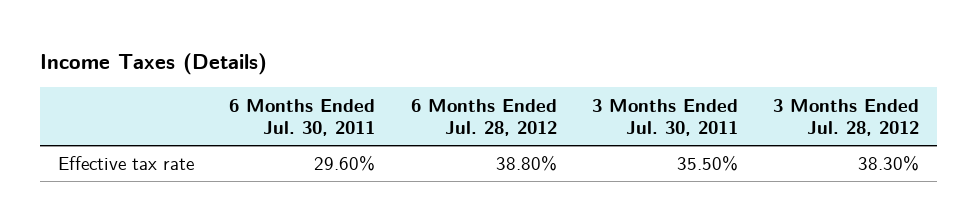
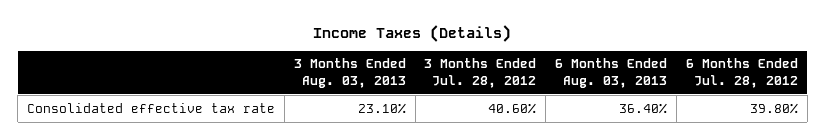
- | 6 Months Ended Jul. 30, 2011 | 6 Months Ended Jul. 28, 2012 | 3 Months Ended Jul. 30, 2011 | 3 Months Ended Jul. 28, 2012
+ | 3 Months Ended Aug. 03, 2013 | 3 Months Ended Jul. 28, 2012 | 6 Months Ended Aug. 03, 2013 | 6 Months Ended Jul. 28, 2012
- Effective tax rate | 29.60% | 38.80% | 35.50% | 38.30%
+ Consolidated effective tax rate | 23.10% | 40.60% | 36.40% | 39.80%

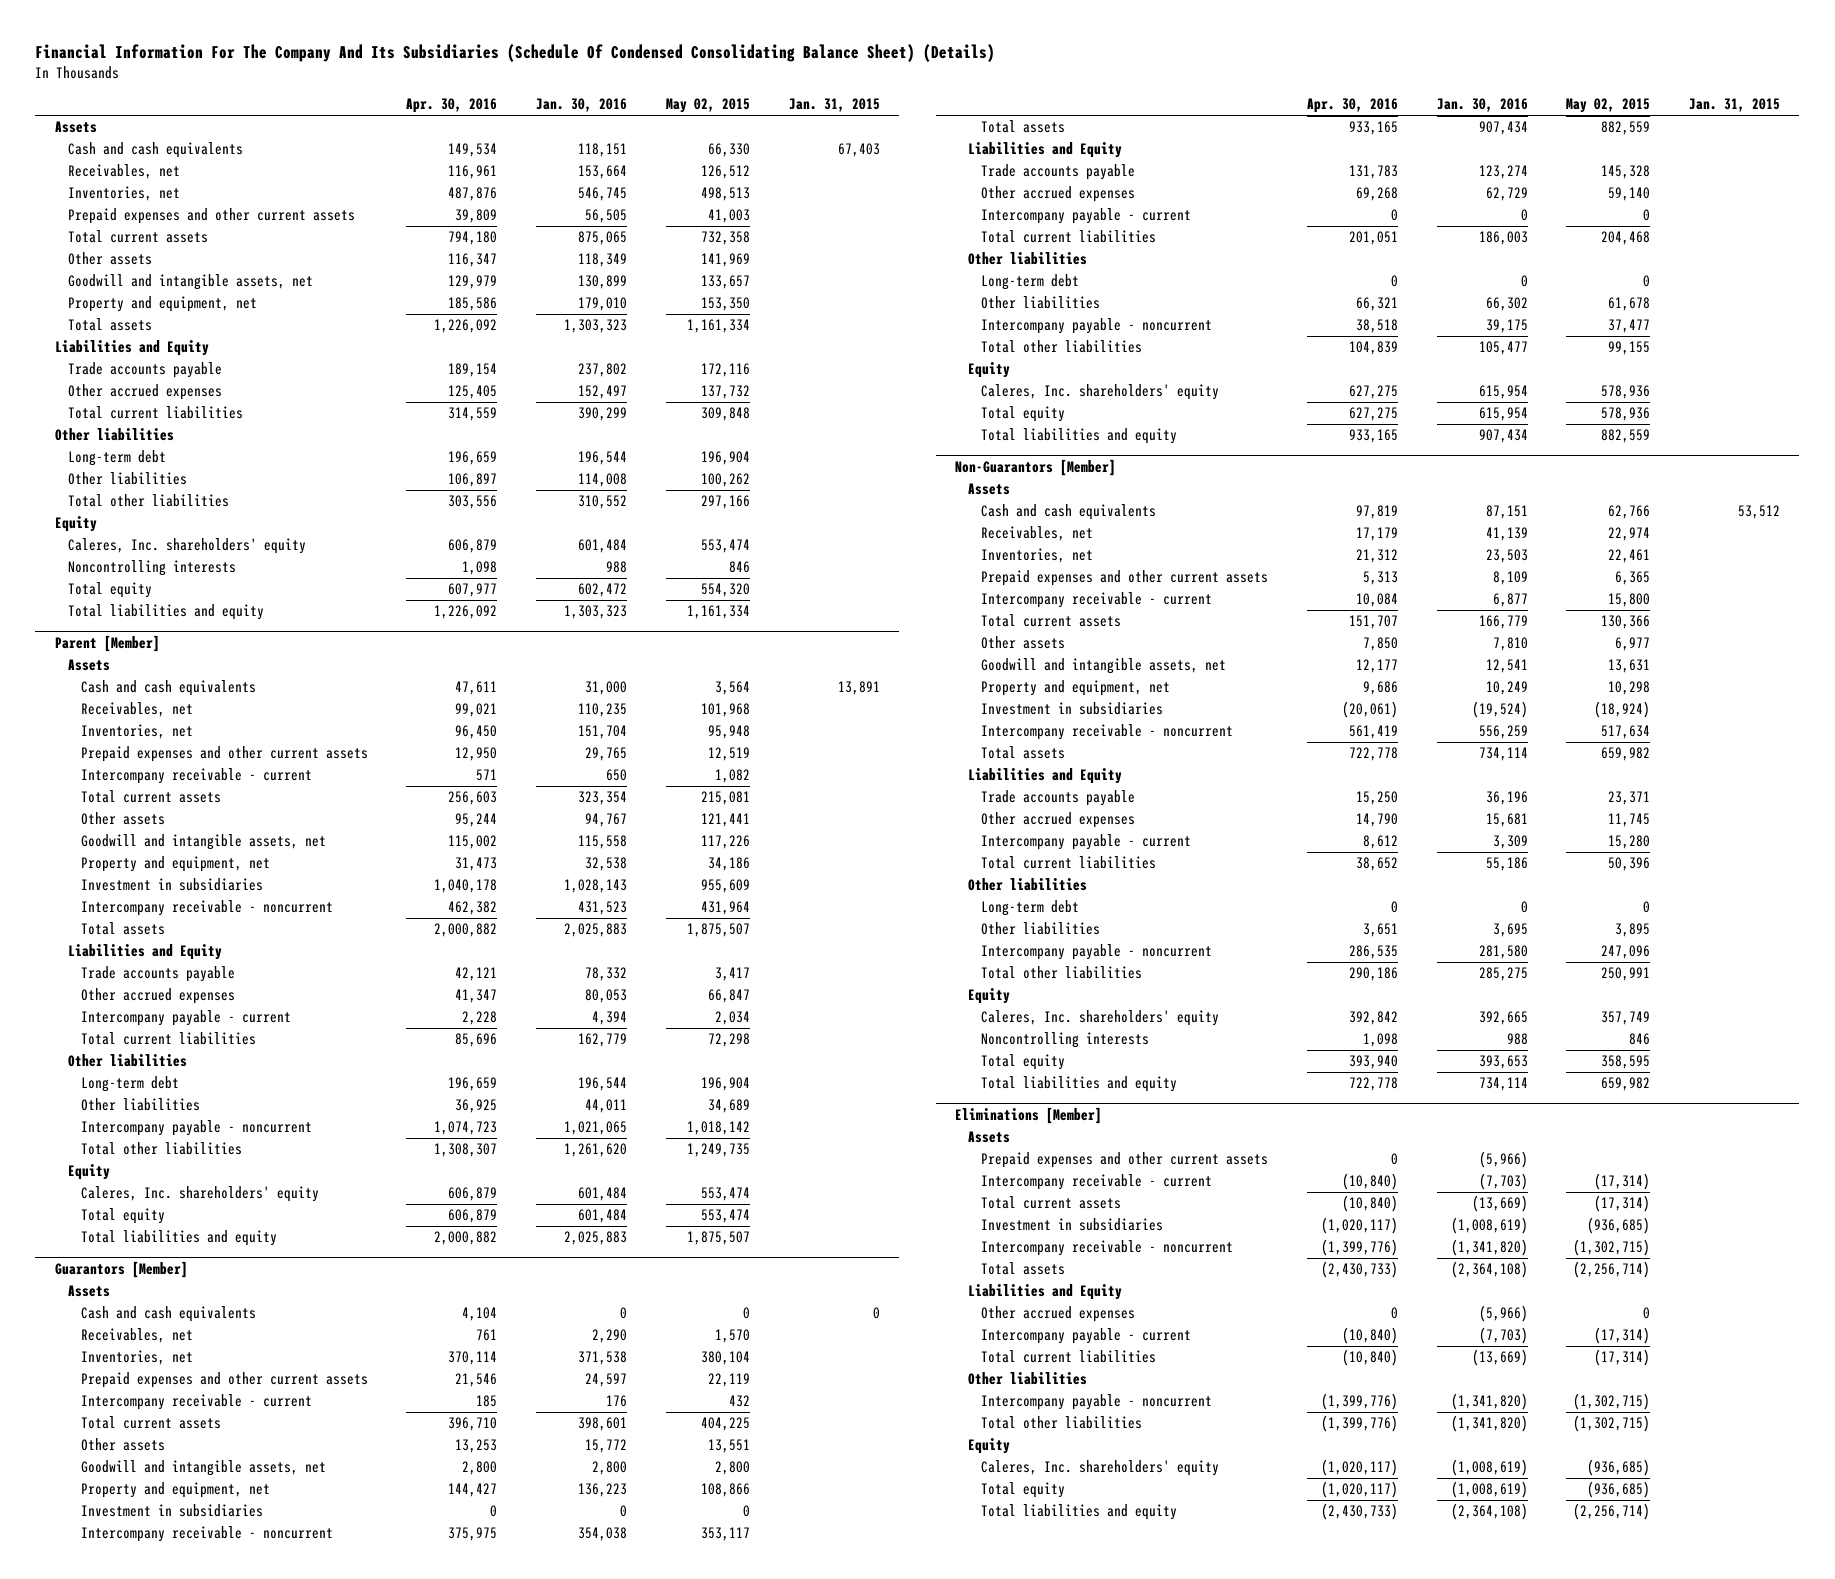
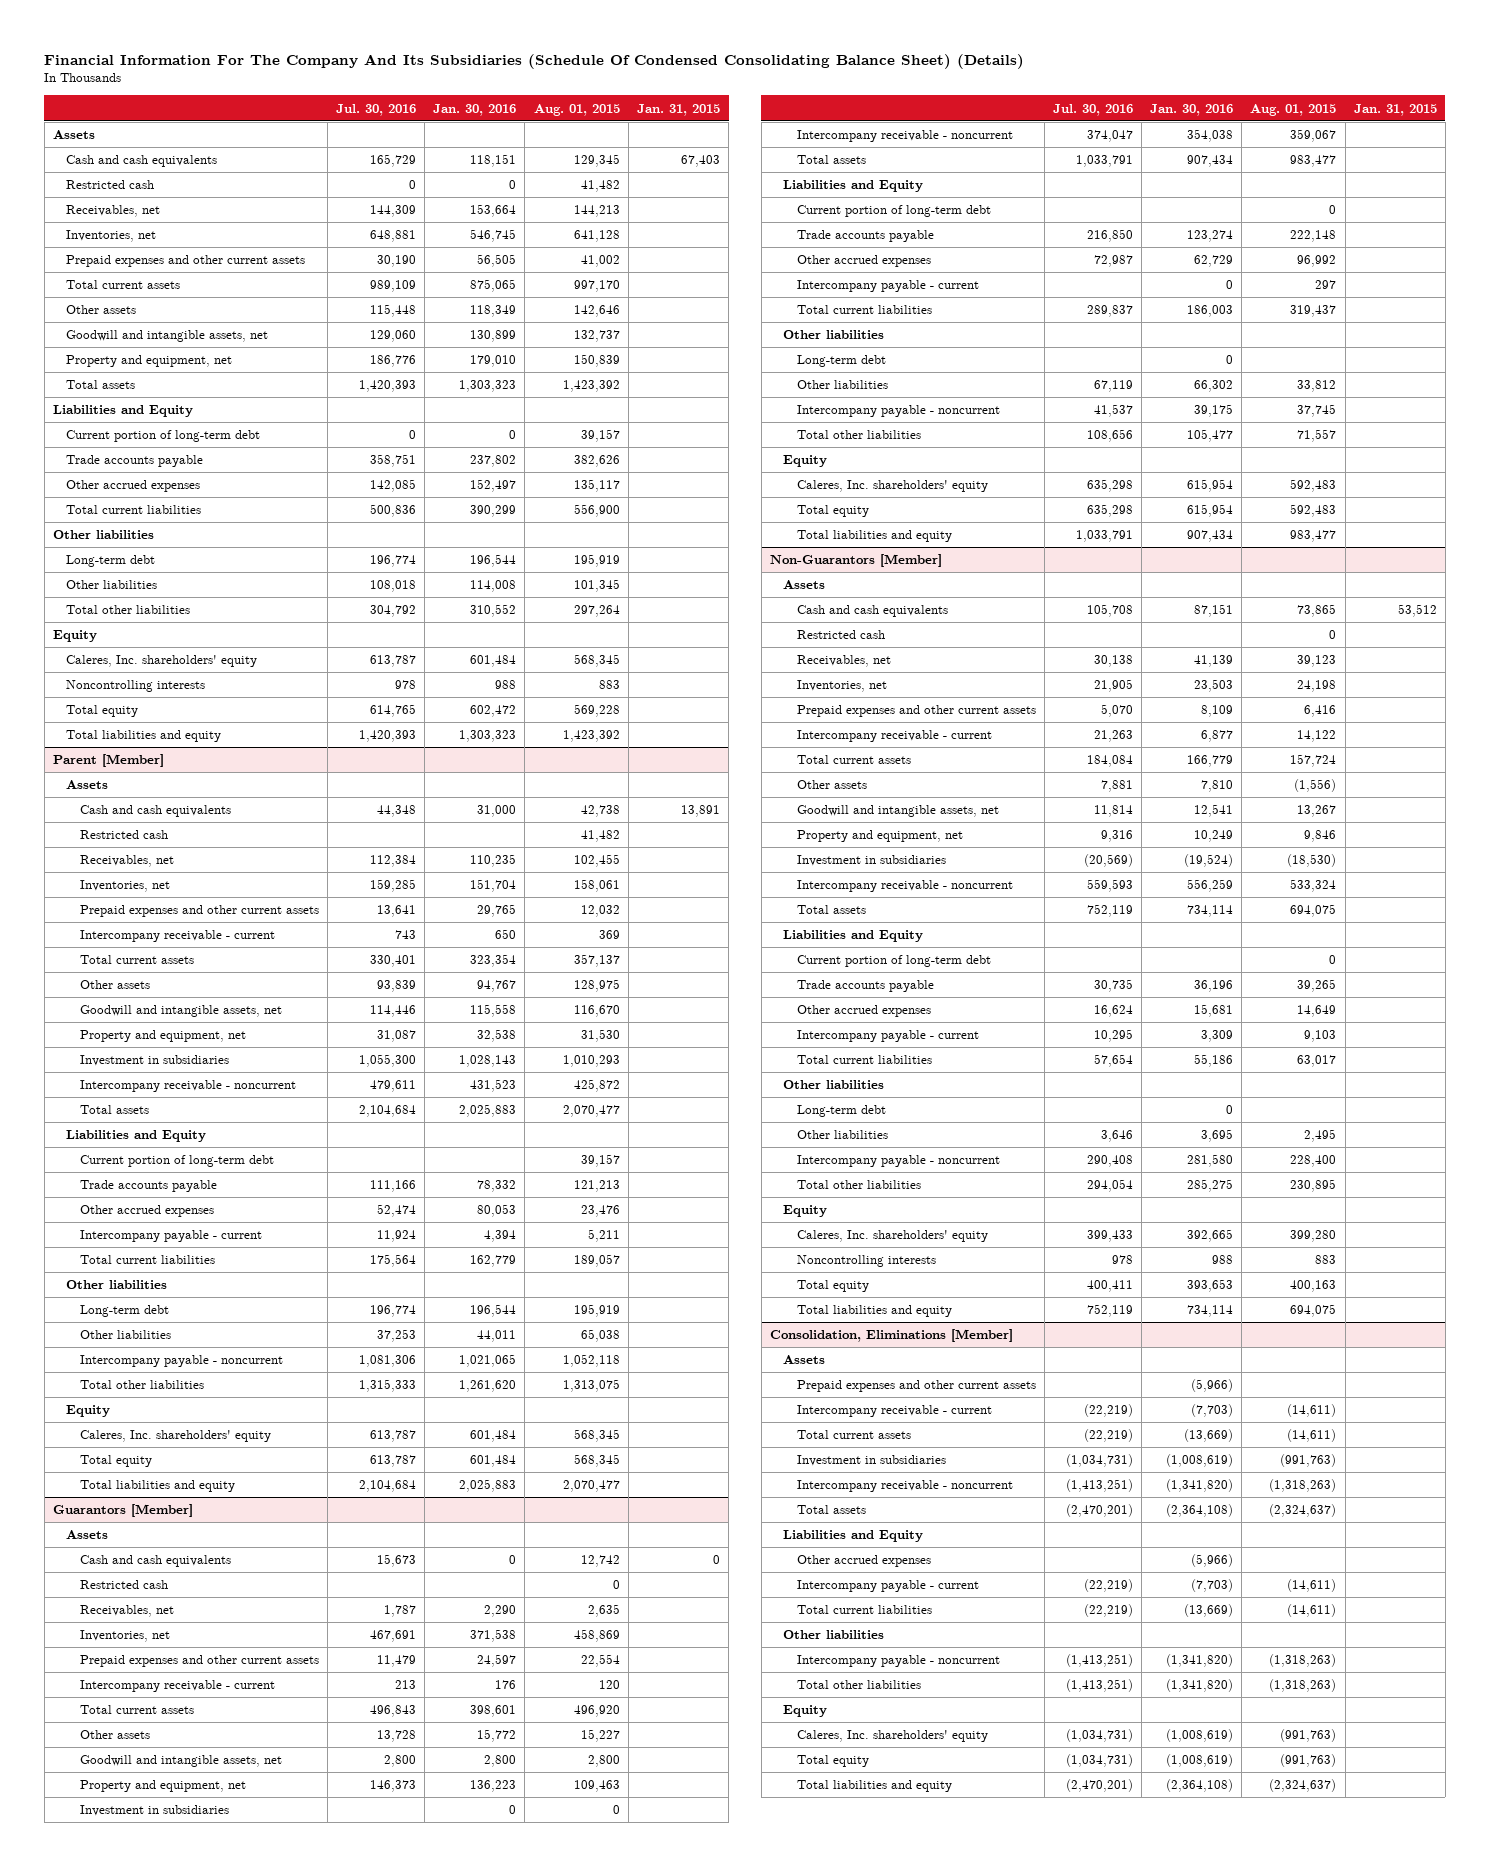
- | Apr. 30, 2016 | Jan. 30, 2016 | May 02, 2015 | Jan. 31, 2015
+ | Jul. 30, 2016 | Jan. 30, 2016 | Aug. 01, 2015 | Jan. 31, 2015
+ Restricted cash | 0 | 0 | 41,482 |
+ Current portion of long-term debt | 0 | 0 | 39,157 |
@ Parent [Member]
+ Restricted cash | | | 41,482 |
+ Current portion of long-term debt | | | 39,157 |
@ Guarantors [Member]
+ Restricted cash | | | 0 |
+ Current portion of long-term debt | | | 0 |
@ Non-Guarantors [Member]
+ Restricted cash | | | 0 |
+ Current portion of long-term debt | | | 0 |
- Eliminations [Member]
+ Consolidation, Eliminations [Member]

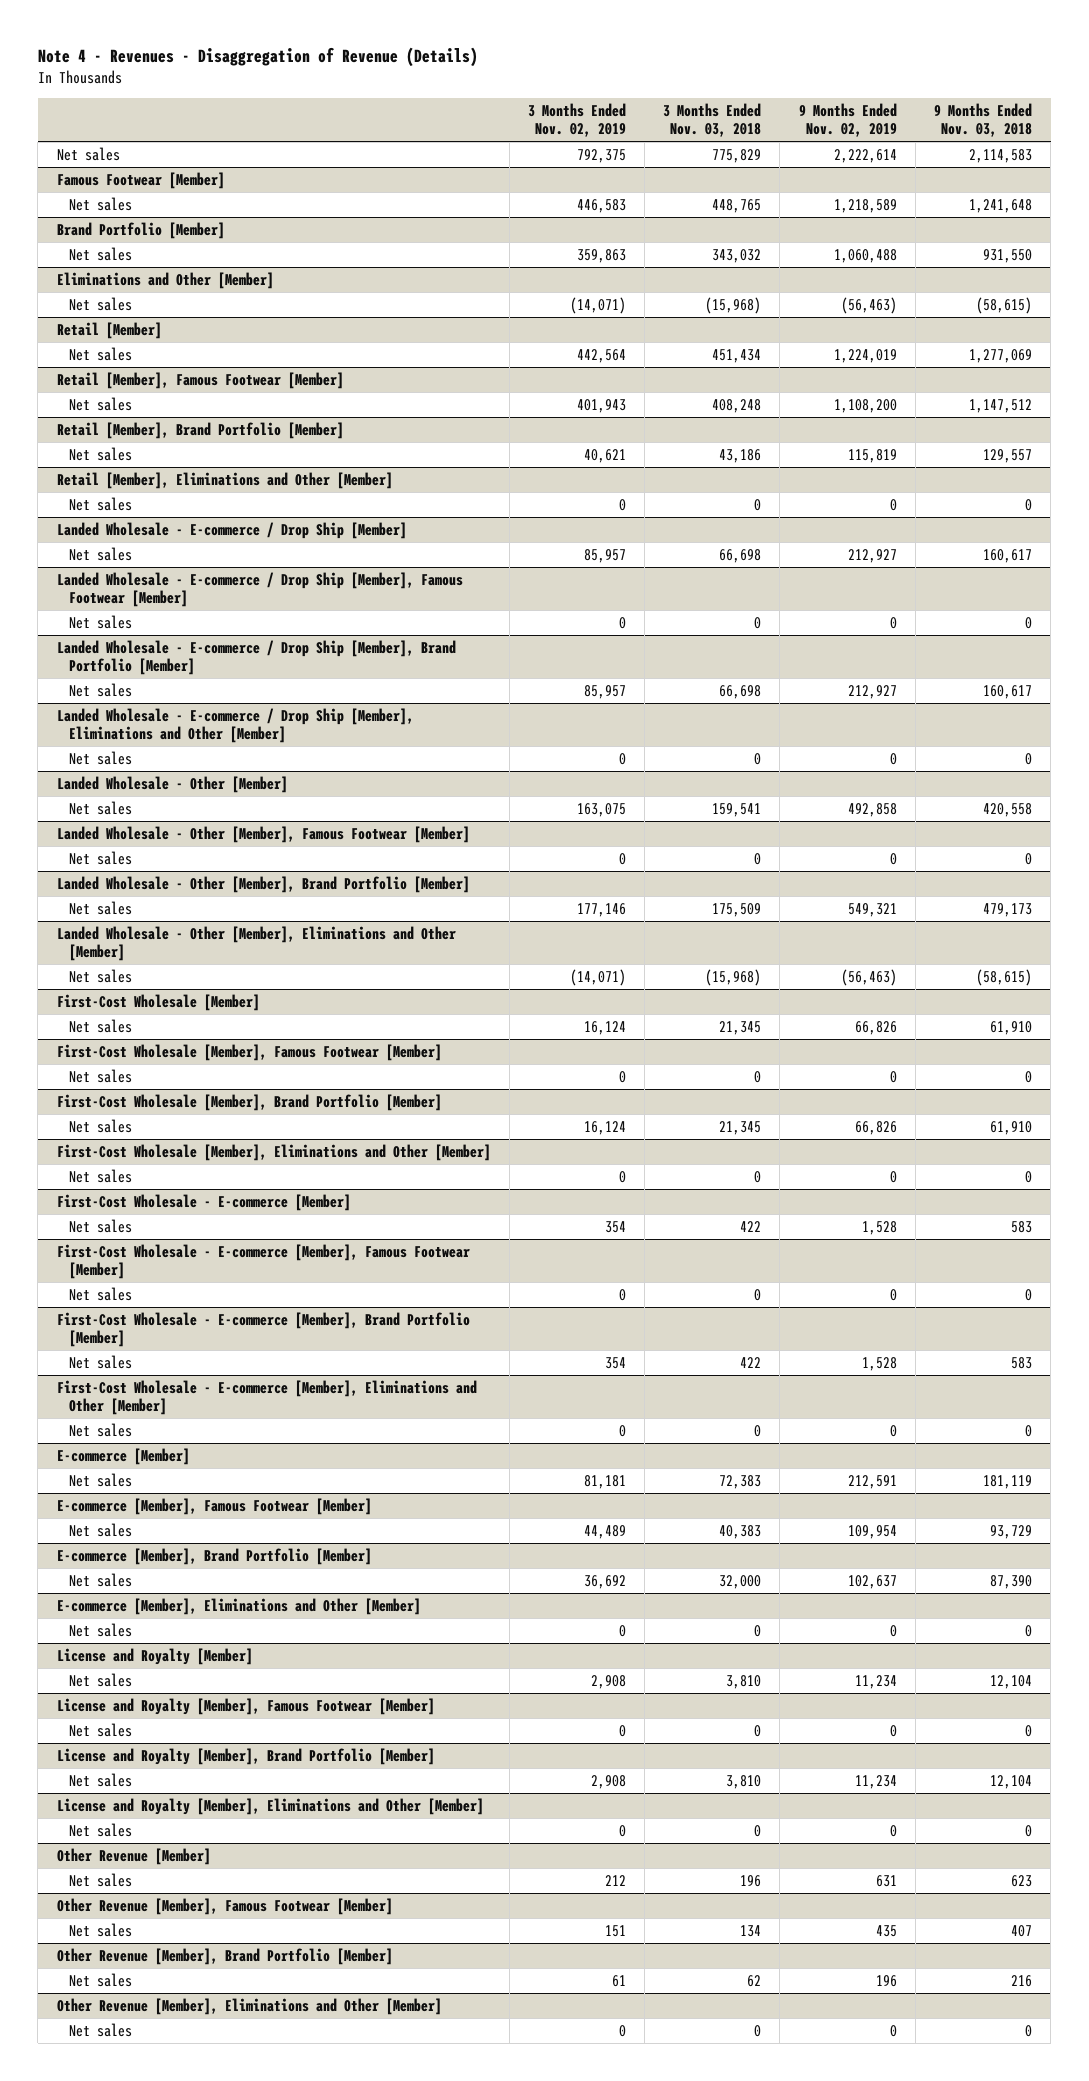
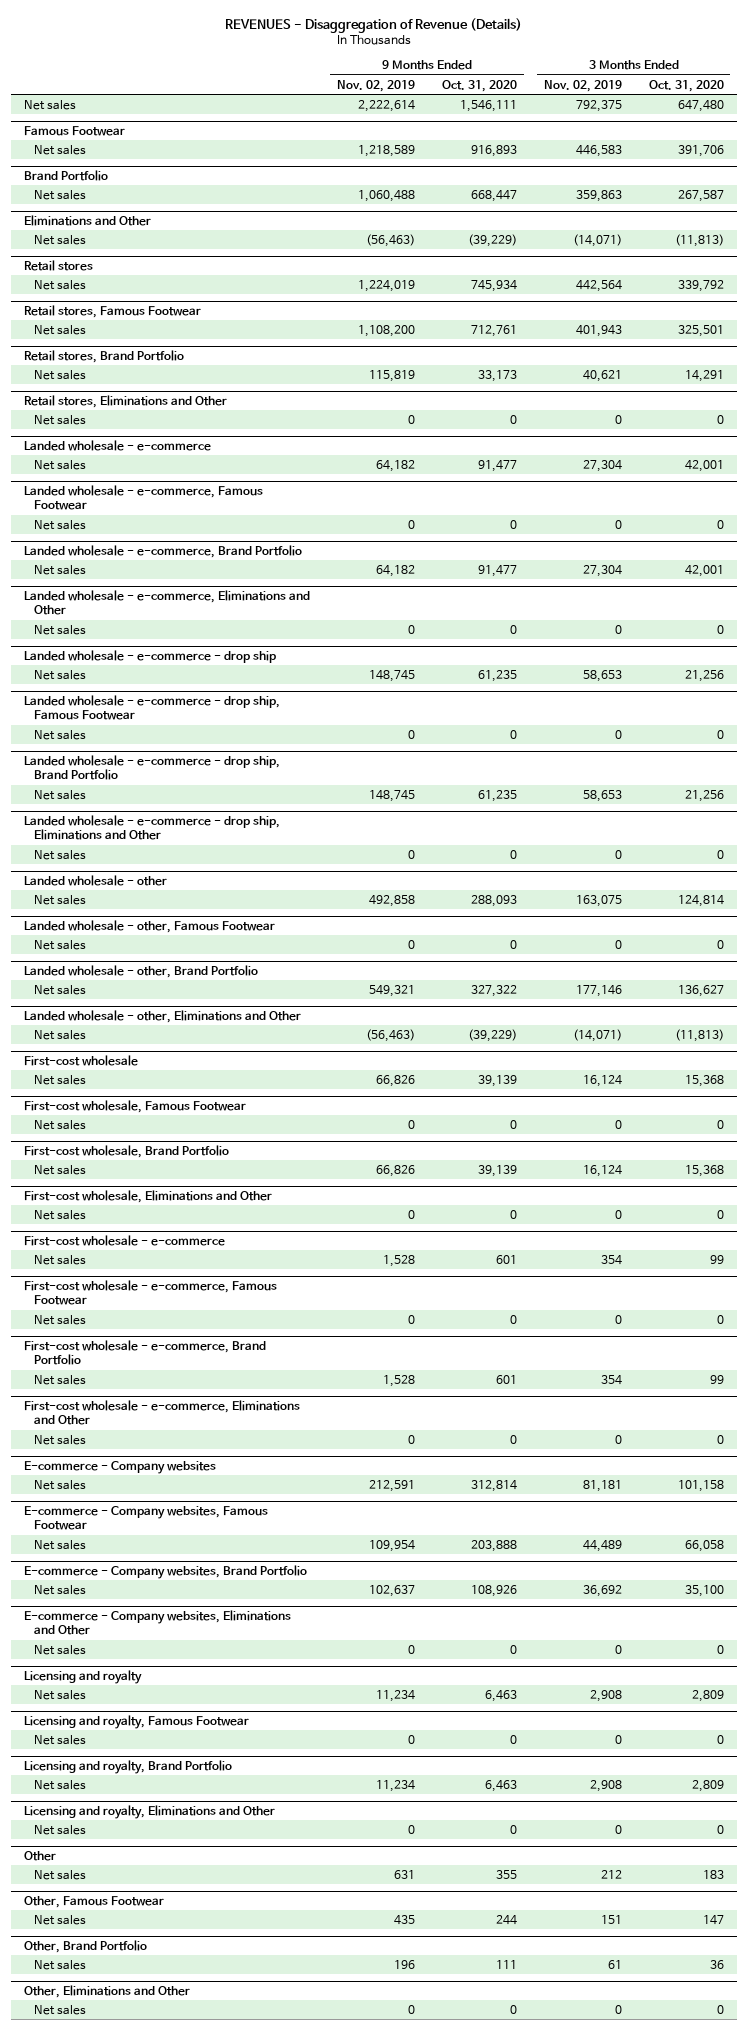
- Note 4 - Revenues - Disaggregation of Revenue (Details)
+ REVENUES - Disaggregation of Revenue (Details)
- | 3 Months Ended Nov. 02, 2019 | 3 Months Ended Nov. 03, 2018 | 9 Months Ended Nov. 02, 2019 | 9 Months Ended Nov. 03, 2018
+ | 9 Months Ended Nov. 02, 2019 | 9 Months Ended Oct. 31, 2020 | 3 Months Ended Nov. 02, 2019 | 3 Months Ended Oct. 31, 2020
- Famous Footwear [Member]
+ Famous Footwear
- Brand Portfolio [Member]
+ Brand Portfolio
- Eliminations and Other [Member]
+ Eliminations and Other
- Retail [Member]
+ Retail stores
- Retail [Member], Famous Footwear [Member]
+ Retail stores, Famous Footwear
- Retail [Member], Brand Portfolio [Member]
+ Retail stores, Brand Portfolio
- Retail [Member], Eliminations and Other [Member]
+ Retail stores, Eliminations and Other
- Landed Wholesale - E-commerce / Drop Ship [Member]
- Net sales | 85,957 | 66,698 | 212,927 | 160,617
- Landed Wholesale - E-commerce / Drop Ship [Member], Famous Footwear [Member]
+ Landed wholesale - e-commerce
+ Net sales | 64,182 | 91,477 | 27,304 | 42,001
+ Landed wholesale - e-commerce, Famous Footwear
- Landed Wholesale - E-commerce / Drop Ship [Member], Brand Portfolio [Member]
- Net sales | 85,957 | 66,698 | 212,927 | 160,617
- Landed Wholesale - E-commerce / Drop Ship [Member], Eliminations and Other [Member]
+ Landed wholesale - e-commerce, Brand Portfolio
+ Net sales | 64,182 | 91,477 | 27,304 | 42,001
+ Landed wholesale - e-commerce, Eliminations and Other
- Landed Wholesale - Other [Member]
+ Landed wholesale - e-commerce - drop ship
+ Net sales | 148,745 | 61,235 | 58,653 | 21,256
+ Landed wholesale - e-commerce - drop ship, Famous Footwear
+ Net sales | 0 | 0 | 0 | 0
+ Landed wholesale - e-commerce - drop ship, Brand Portfolio
+ Net sales | 148,745 | 61,235 | 58,653 | 21,256
+ Landed wholesale - e-commerce - drop ship, Eliminations and Other
+ Net sales | 0 | 0 | 0 | 0
+ Landed wholesale - other
- Landed Wholesale - Other [Member], Famous Footwear [Member]
+ Landed wholesale - other, Famous Footwear
- Landed Wholesale - Other [Member], Brand Portfolio [Member]
+ Landed wholesale - other, Brand Portfolio
- Landed Wholesale - Other [Member], Eliminations and Other [Member]
+ Landed wholesale - other, Eliminations and Other
- First-Cost Wholesale [Member]
+ First-cost wholesale
- First-Cost Wholesale [Member], Famous Footwear [Member]
+ First-cost wholesale, Famous Footwear
- First-Cost Wholesale [Member], Brand Portfolio [Member]
+ First-cost wholesale, Brand Portfolio
- First-Cost Wholesale [Member], Eliminations and Other [Member]
+ First-cost wholesale, Eliminations and Other
- First-Cost Wholesale - E-commerce [Member]
+ First-cost wholesale - e-commerce
- First-Cost Wholesale - E-commerce [Member], Famous Footwear [Member]
+ First-cost wholesale - e-commerce, Famous Footwear
- First-Cost Wholesale - E-commerce [Member], Brand Portfolio [Member]
+ First-cost wholesale - e-commerce, Brand Portfolio
- First-Cost Wholesale - E-commerce [Member], Eliminations and Other [Member]
+ First-cost wholesale - e-commerce, Eliminations and Other
- E-commerce [Member]
+ E-commerce - Company websites
- E-commerce [Member], Famous Footwear [Member]
+ E-commerce - Company websites, Famous Footwear
- E-commerce [Member], Brand Portfolio [Member]
+ E-commerce - Company websites, Brand Portfolio
- E-commerce [Member], Eliminations and Other [Member]
+ E-commerce - Company websites, Eliminations and Other
- License and Royalty [Member]
+ Licensing and royalty
- License and Royalty [Member], Famous Footwear [Member]
+ Licensing and royalty, Famous Footwear
- License and Royalty [Member], Brand Portfolio [Member]
+ Licensing and royalty, Brand Portfolio
- License and Royalty [Member], Eliminations and Other [Member]
+ Licensing and royalty, Eliminations and Other
- Other Revenue [Member]
+ Other
- Other Revenue [Member], Famous Footwear [Member]
+ Other, Famous Footwear
- Other Revenue [Member], Brand Portfolio [Member]
+ Other, Brand Portfolio
- Other Revenue [Member], Eliminations and Other [Member]
+ Other, Eliminations and Other

